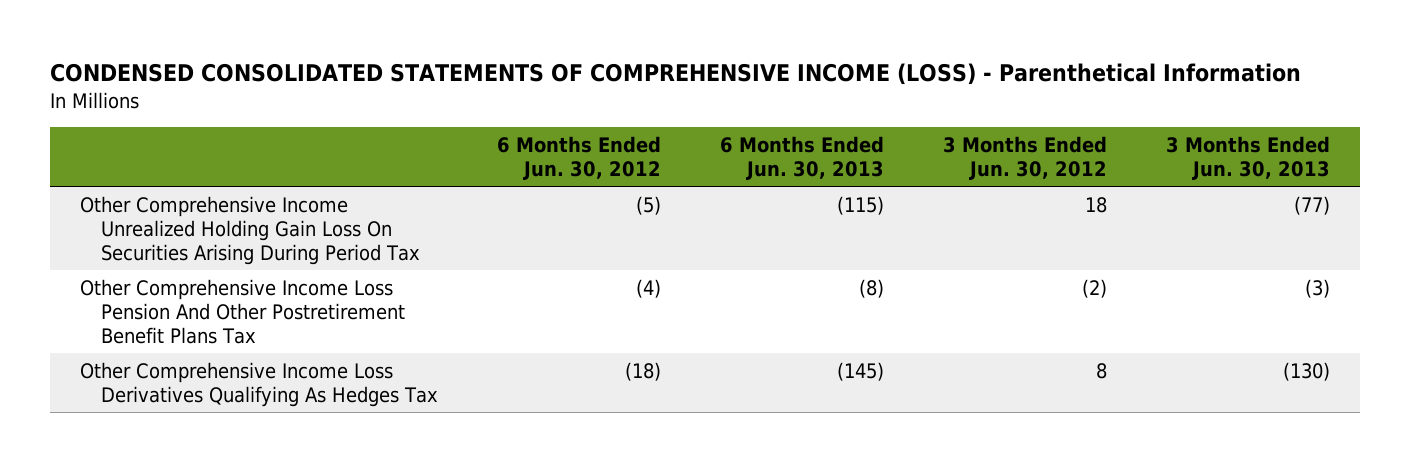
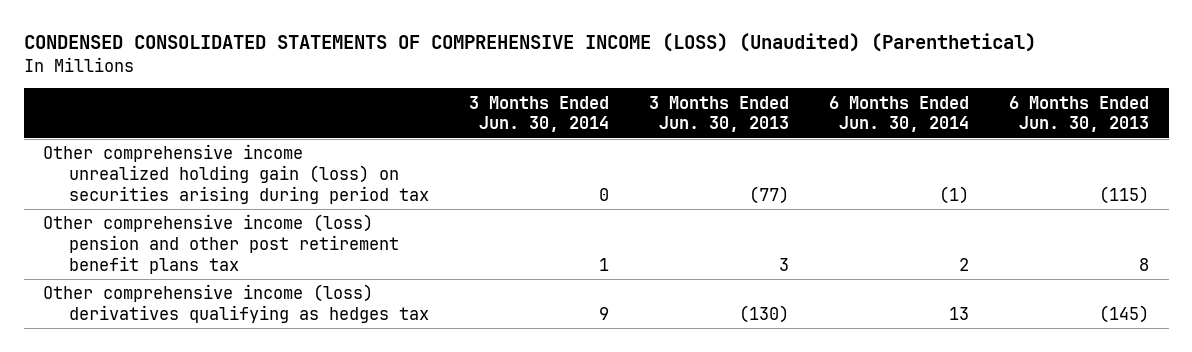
- CONDENSED CONSOLIDATED STATEMENTS OF COMPREHENSIVE INCOME (LOSS) - Parenthetical Information
+ CONDENSED CONSOLIDATED STATEMENTS OF COMPREHENSIVE INCOME (LOSS) (Unaudited) (Parenthetical)
- | 6 Months Ended Jun. 30, 2012 | 6 Months Ended Jun. 30, 2013 | 3 Months Ended Jun. 30, 2012 | 3 Months Ended Jun. 30, 2013
+ | 3 Months Ended Jun. 30, 2014 | 3 Months Ended Jun. 30, 2013 | 6 Months Ended Jun. 30, 2014 | 6 Months Ended Jun. 30, 2013
- Other Comprehensive Income Unrealized Holding Gain Loss On Securities Arising During Period Tax | (5) | (115) | 18 | (77)
- Other Comprehensive Income Loss Pension And Other Postretirement Benefit Plans Tax | (4) | (8) | (2) | (3)
- Other Comprehensive Income Loss Derivatives Qualifying As Hedges Tax | (18) | (145) | 8 | (130)
+ Other comprehensive income unrealized holding gain (loss) on securities arising during period tax | 0 | (77) | (1) | (115)
+ Other comprehensive income (loss) pension and other post retirement benefit plans tax | 1 | 3 | 2 | 8
+ Other comprehensive income (loss) derivatives qualifying as hedges tax | 9 | (130) | 13 | (145)

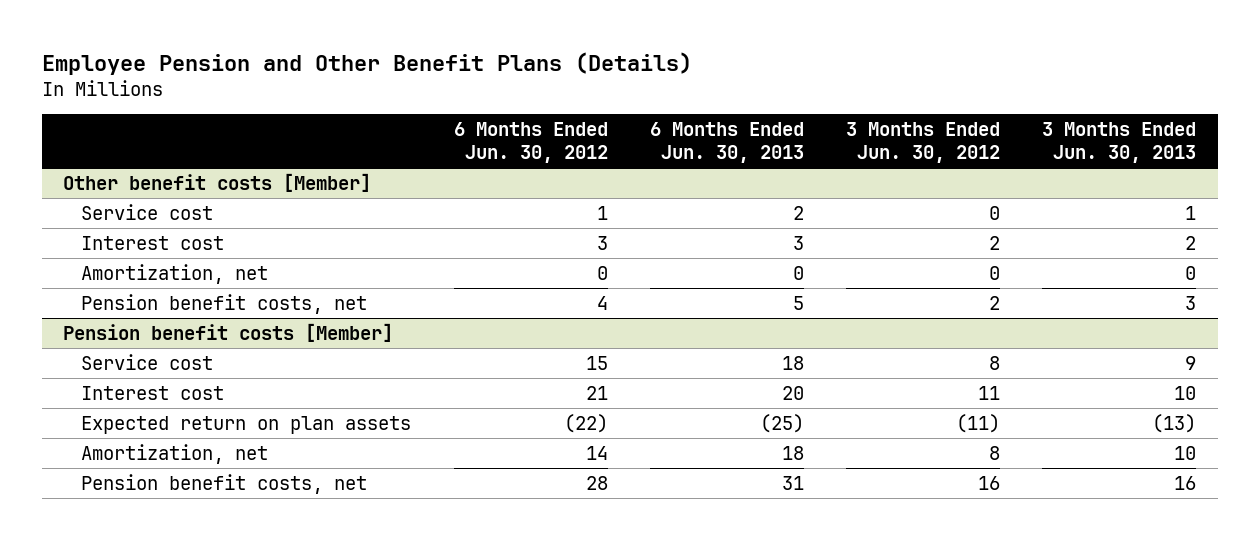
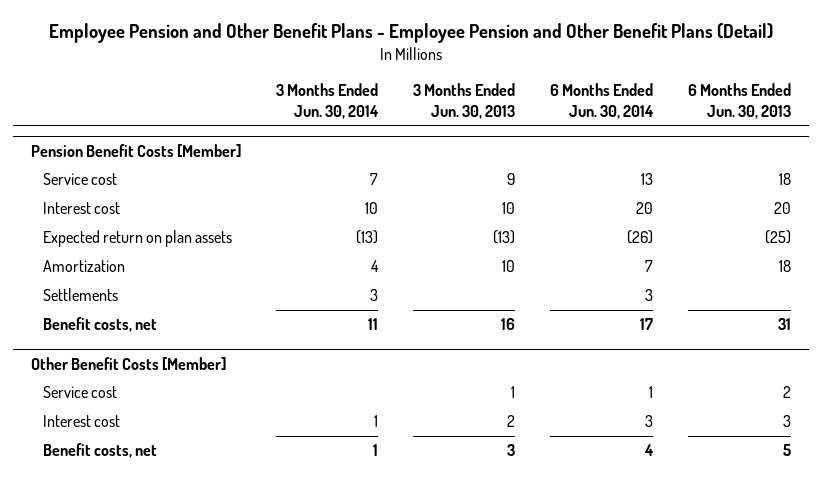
- Employee Pension and Other Benefit Plans (Details)
+ Employee Pension and Other Benefit Plans - Employee Pension and Other Benefit Plans (Detail)
- | 6 Months Ended Jun. 30, 2012 | 6 Months Ended Jun. 30, 2013 | 3 Months Ended Jun. 30, 2012 | 3 Months Ended Jun. 30, 2013
+ | 3 Months Ended Jun. 30, 2014 | 3 Months Ended Jun. 30, 2013 | 6 Months Ended Jun. 30, 2014 | 6 Months Ended Jun. 30, 2013
- Other benefit costs [Member]
- Service cost | 1 | 2 | 0 | 1
- Interest cost | 3 | 3 | 2 | 2
- Amortization, net | 0 | 0 | 0 | 0
- Pension benefit costs, net | 4 | 5 | 2 | 3
- Pension benefit costs [Member]
+ Pension Benefit Costs [Member]
- Amortization, net | 14 | 18 | 8 | 10
- Pension benefit costs, net | 28 | 31 | 16 | 16
+ Amortization | 4 | 10 | 7 | 18
+ Settlements | 3 | | 3 |
+ Benefit costs, net | 11 | 16 | 17 | 31
+ Other Benefit Costs [Member]
+ Service cost | | 1 | 1 | 2
+ Interest cost | 1 | 2 | 3 | 3
+ Benefit costs, net | 1 | 3 | 4 | 5

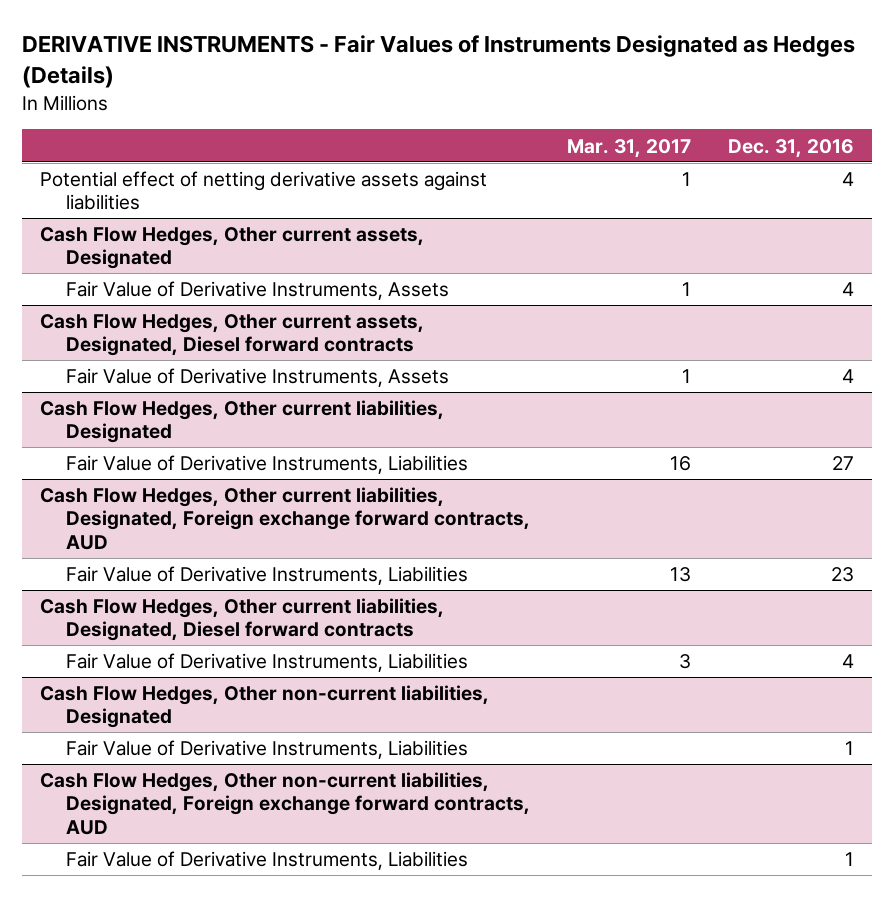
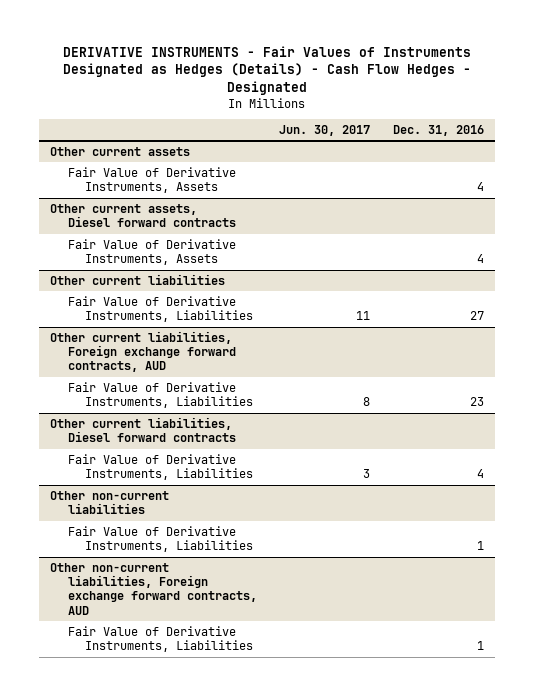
- DERIVATIVE INSTRUMENTS - Fair Values of Instruments Designated as Hedges (Details)
+ DERIVATIVE INSTRUMENTS - Fair Values of Instruments Designated as Hedges (Details) - Cash Flow Hedges - Designated
- | Mar. 31, 2017 | Dec. 31, 2016
+ | Jun. 30, 2017 | Dec. 31, 2016
- Potential effect of netting derivative assets against liabilities | 1 | 4
- Cash Flow Hedges, Other current assets, Designated
+ Other current assets
- Cash Flow Hedges, Other current assets, Designated, Diesel forward contracts
+ Other current assets, Diesel forward contracts
- Cash Flow Hedges, Other current liabilities, Designated
+ Other current liabilities
- Cash Flow Hedges, Other current liabilities, Designated, Foreign exchange forward contracts, AUD
+ Other current liabilities, Foreign exchange forward contracts, AUD
- Cash Flow Hedges, Other current liabilities, Designated, Diesel forward contracts
+ Other current liabilities, Diesel forward contracts
- Cash Flow Hedges, Other non-current liabilities, Designated
+ Other non-current liabilities
- Cash Flow Hedges, Other non-current liabilities, Designated, Foreign exchange forward contracts, AUD
+ Other non-current liabilities, Foreign exchange forward contracts, AUD

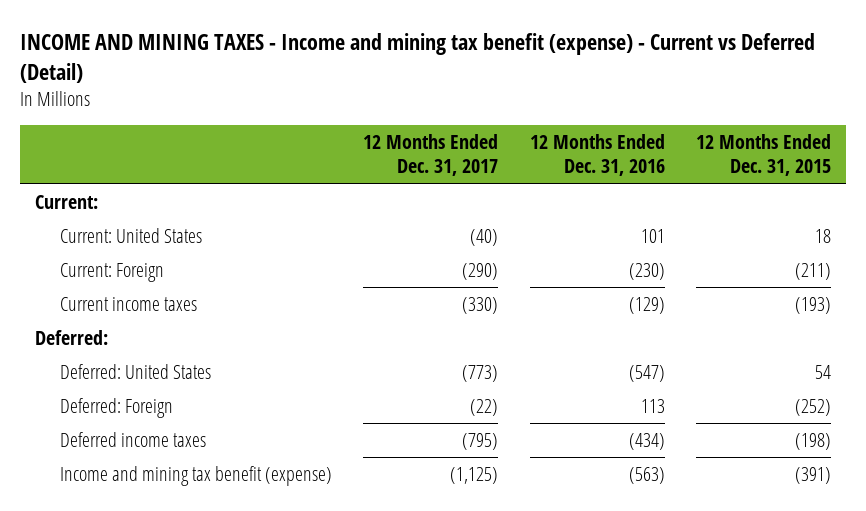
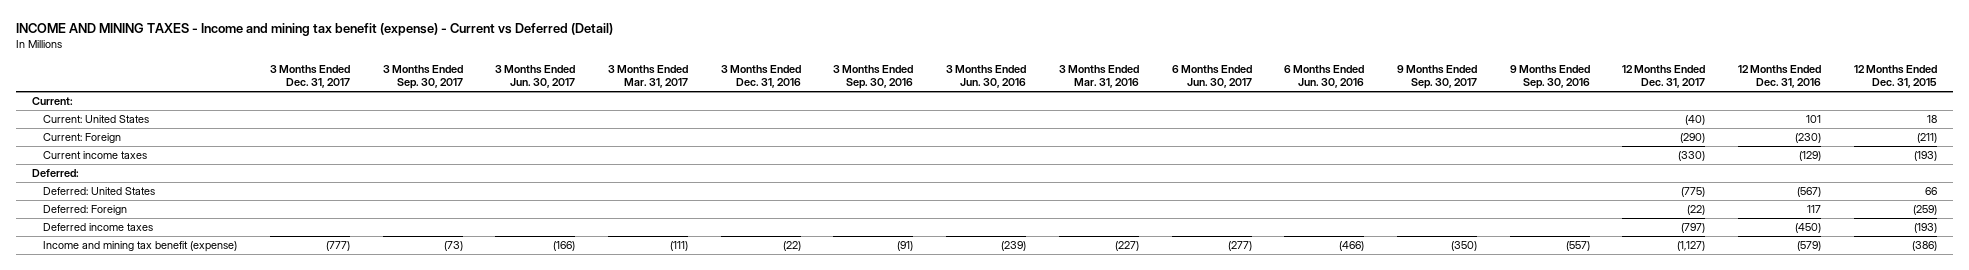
- | 12 Months Ended Dec. 31, 2017 | 12 Months Ended Dec. 31, 2016 | 12 Months Ended Dec. 31, 2015
+ | 3 Months Ended Dec. 31, 2017 | 3 Months Ended Sep. 30, 2017 | 3 Months Ended Jun. 30, 2017 | 3 Months Ended Mar. 31, 2017 | 3 Months Ended Dec. 31, 2016 | 3 Months Ended Sep. 30, 2016 | 3 Months Ended Jun. 30, 2016 | 3 Months Ended Mar. 31, 2016 | 6 Months Ended Jun. 30, 2017 | 6 Months Ended Jun. 30, 2016 | 9 Months Ended Sep. 30, 2017 | 9 Months Ended Sep. 30, 2016 | 12 Months Ended Dec. 31, 2017 | 12 Months Ended Dec. 31, 2016 | 12 Months Ended Dec. 31, 2015
- Deferred: United States | (773) | (547) | 54
- Deferred: Foreign | (22) | 113 | (252)
- Deferred income taxes | (795) | (434) | (198)
- Income and mining tax benefit (expense) | (1,125) | (563) | (391)
+ Deferred: United States | | | | | | | | | | | | | (775) | (567) | 66
+ Deferred: Foreign | | | | | | | | | | | | | (22) | 117 | (259)
+ Deferred income taxes | | | | | | | | | | | | | (797) | (450) | (193)
+ Income and mining tax benefit (expense) | (777) | (73) | (166) | (111) | (22) | (91) | (239) | (227) | (277) | (466) | (350) | (557) | (1,127) | (579) | (386)

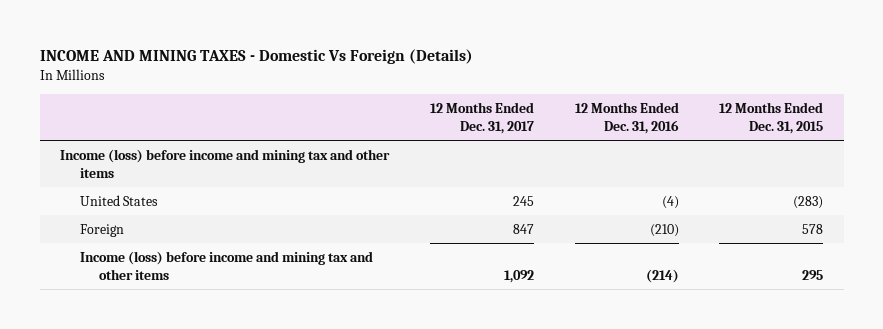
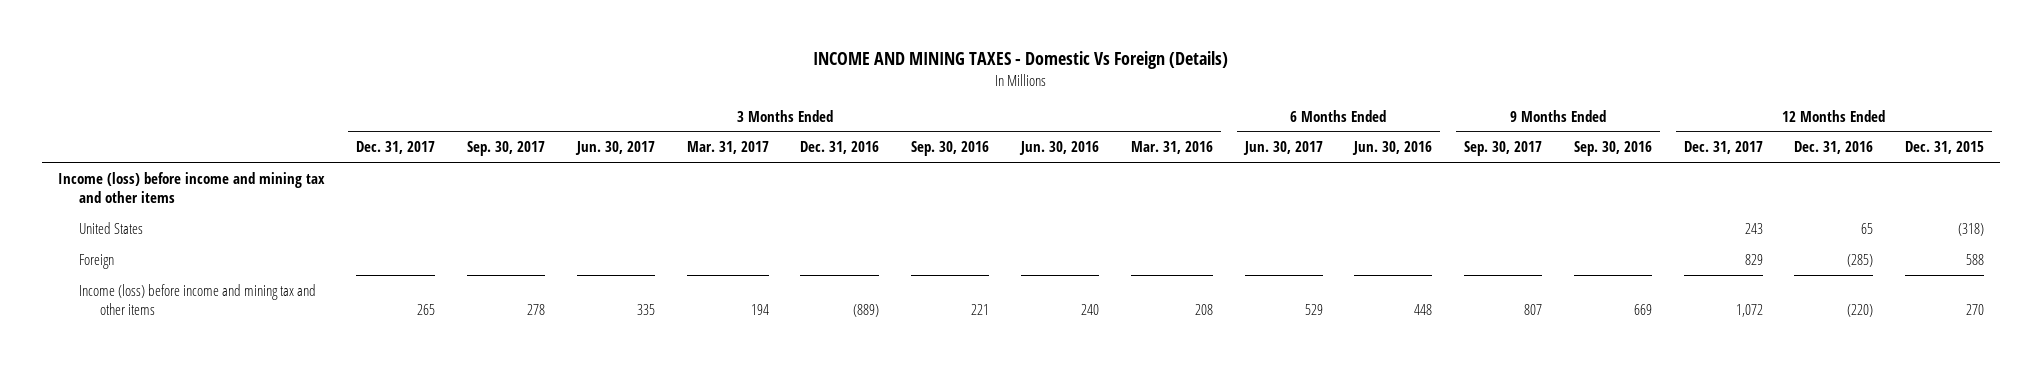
- | 12 Months Ended Dec. 31, 2017 | 12 Months Ended Dec. 31, 2016 | 12 Months Ended Dec. 31, 2015
+ | 3 Months Ended Dec. 31, 2017 | 3 Months Ended Sep. 30, 2017 | 3 Months Ended Jun. 30, 2017 | 3 Months Ended Mar. 31, 2017 | 3 Months Ended Dec. 31, 2016 | 3 Months Ended Sep. 30, 2016 | 3 Months Ended Jun. 30, 2016 | 3 Months Ended Mar. 31, 2016 | 6 Months Ended Jun. 30, 2017 | 6 Months Ended Jun. 30, 2016 | 9 Months Ended Sep. 30, 2017 | 9 Months Ended Sep. 30, 2016 | 12 Months Ended Dec. 31, 2017 | 12 Months Ended Dec. 31, 2016 | 12 Months Ended Dec. 31, 2015
- United States | 245 | (4) | (283)
- Foreign | 847 | (210) | 578
- Income (loss) before income and mining tax and other items | 1,092 | (214) | 295
+ United States | | | | | | | | | | | | | 243 | 65 | (318)
+ Foreign | | | | | | | | | | | | | 829 | (285) | 588
+ Income (loss) before income and mining tax and other items | 265 | 278 | 335 | 194 | (889) | 221 | 240 | 208 | 529 | 448 | 807 | 669 | 1,072 | (220) | 270

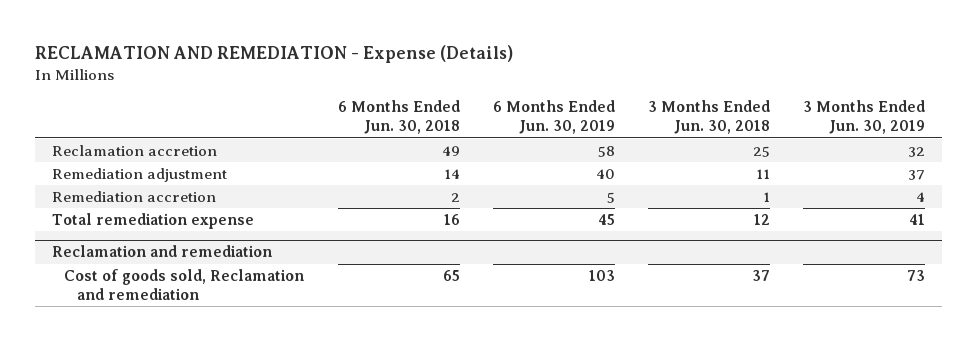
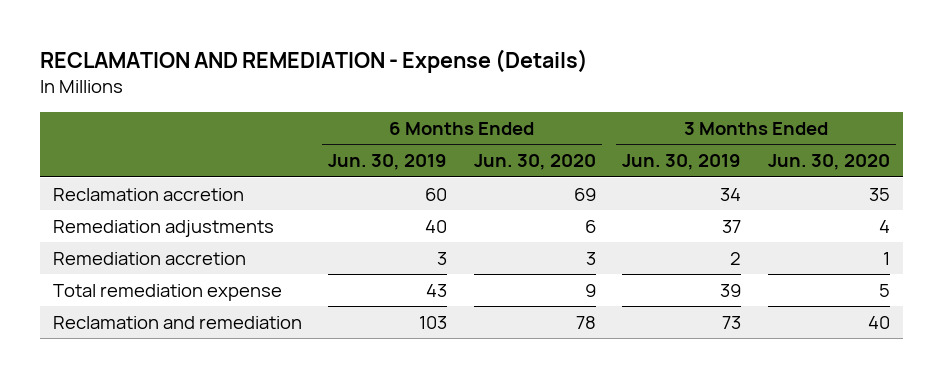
- | 6 Months Ended Jun. 30, 2018 | 6 Months Ended Jun. 30, 2019 | 3 Months Ended Jun. 30, 2018 | 3 Months Ended Jun. 30, 2019
+ | 6 Months Ended Jun. 30, 2019 | 6 Months Ended Jun. 30, 2020 | 3 Months Ended Jun. 30, 2019 | 3 Months Ended Jun. 30, 2020
- Reclamation accretion | 49 | 58 | 25 | 32
- Remediation adjustment | 14 | 40 | 11 | 37
- Remediation accretion | 2 | 5 | 1 | 4
- Total remediation expense | 16 | 45 | 12 | 41
- Reclamation and remediation
- Cost of goods sold, Reclamation and remediation | 65 | 103 | 37 | 73
+ Reclamation accretion | 60 | 69 | 34 | 35
+ Remediation adjustments | 40 | 6 | 37 | 4
+ Remediation accretion | 3 | 3 | 2 | 1
+ Total remediation expense | 43 | 9 | 39 | 5
+ Reclamation and remediation | 103 | 78 | 73 | 40

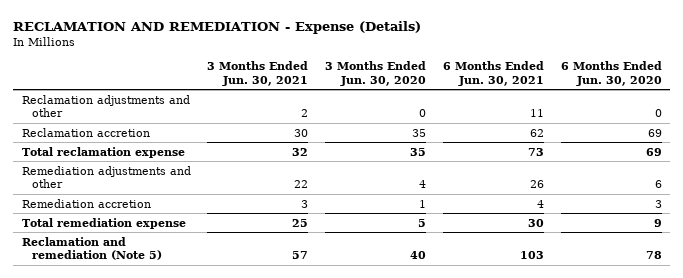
- | 6 Months Ended Jun. 30, 2019 | 6 Months Ended Jun. 30, 2020 | 3 Months Ended Jun. 30, 2019 | 3 Months Ended Jun. 30, 2020
+ | 3 Months Ended Jun. 30, 2021 | 3 Months Ended Jun. 30, 2020 | 6 Months Ended Jun. 30, 2021 | 6 Months Ended Jun. 30, 2020
+ Reclamation adjustments and other | 2 | 0 | 11 | 0
- Remediation adjustments | 40 | 6 | 37 | 4
+ Total reclamation expense | 32 | 35 | 73 | 69
+ Remediation adjustments and other | 22 | 4 | 26 | 6
- Reclamation and remediation | 103 | 78 | 73 | 40
+ Reclamation and remediation (Note 5) | 57 | 40 | 103 | 78

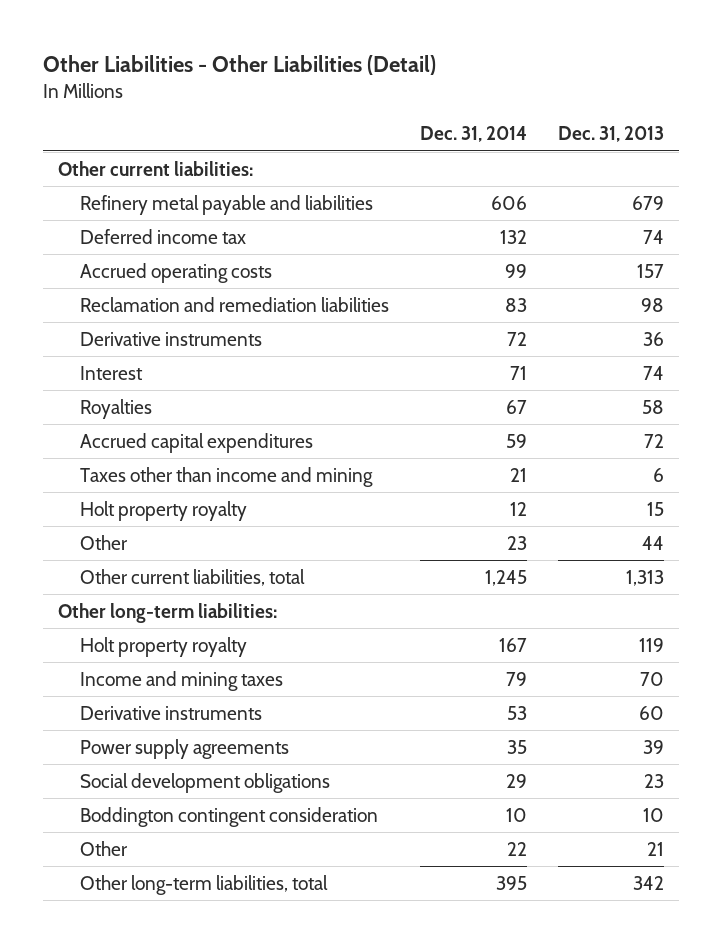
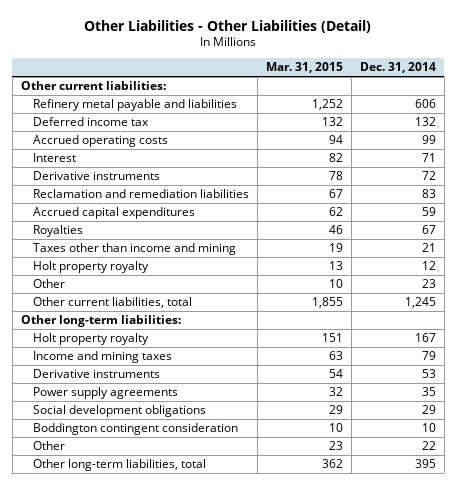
- | Dec. 31, 2014 | Dec. 31, 2013
+ | Mar. 31, 2015 | Dec. 31, 2014
moved down: Derivative instruments | 78 | 72
moved down: Reclamation and remediation liabilities | 67 | 83
moved down: Royalties | 46 | 67

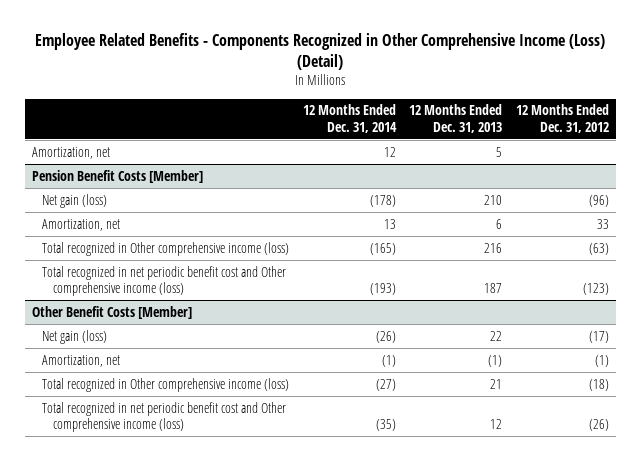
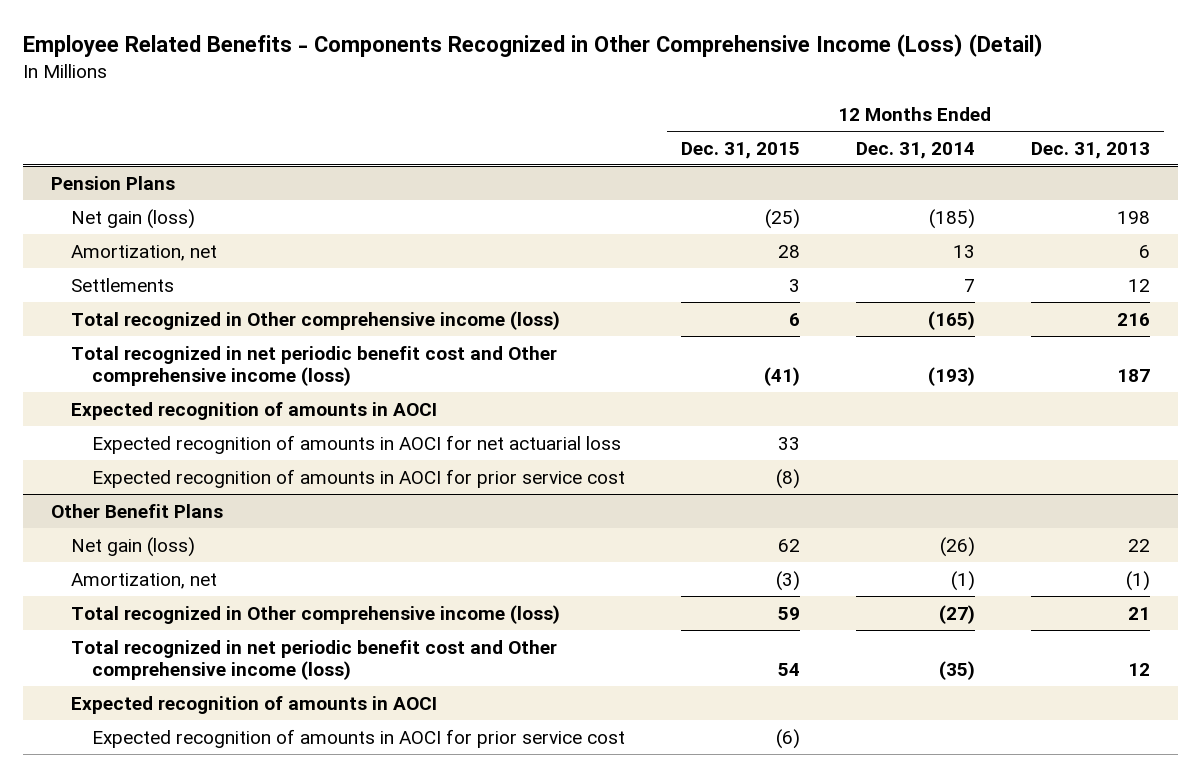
- | 12 Months Ended Dec. 31, 2014 | 12 Months Ended Dec. 31, 2013 | 12 Months Ended Dec. 31, 2012
+ | 12 Months Ended Dec. 31, 2015 | 12 Months Ended Dec. 31, 2014 | 12 Months Ended Dec. 31, 2013
- Amortization, net | 12 | 5 |
- Pension Benefit Costs [Member]
- Net gain (loss) | (178) | 210 | (96)
+ Pension Plans
+ Net gain (loss) | (25) | (185) | 198
+ Settlements | 3 | 7 | 12
- Other Benefit Costs [Member]
+ Expected recognition of amounts in AOCI
+ Expected recognition of amounts in AOCI for net actuarial loss | 33 | |
+ Expected recognition of amounts in AOCI for prior service cost | (8) | |
+ Other Benefit Plans
+ Expected recognition of amounts in AOCI
+ Expected recognition of amounts in AOCI for prior service cost | (6) | |

